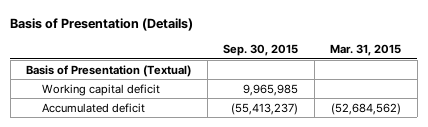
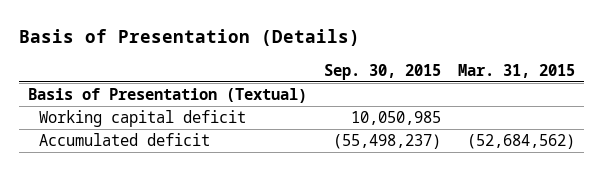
- Working capital deficit | 9,965,985 |
- Accumulated deficit | (55,413,237) | (52,684,562)
+ Working capital deficit | 10,050,985 |
+ Accumulated deficit | (55,498,237) | (52,684,562)

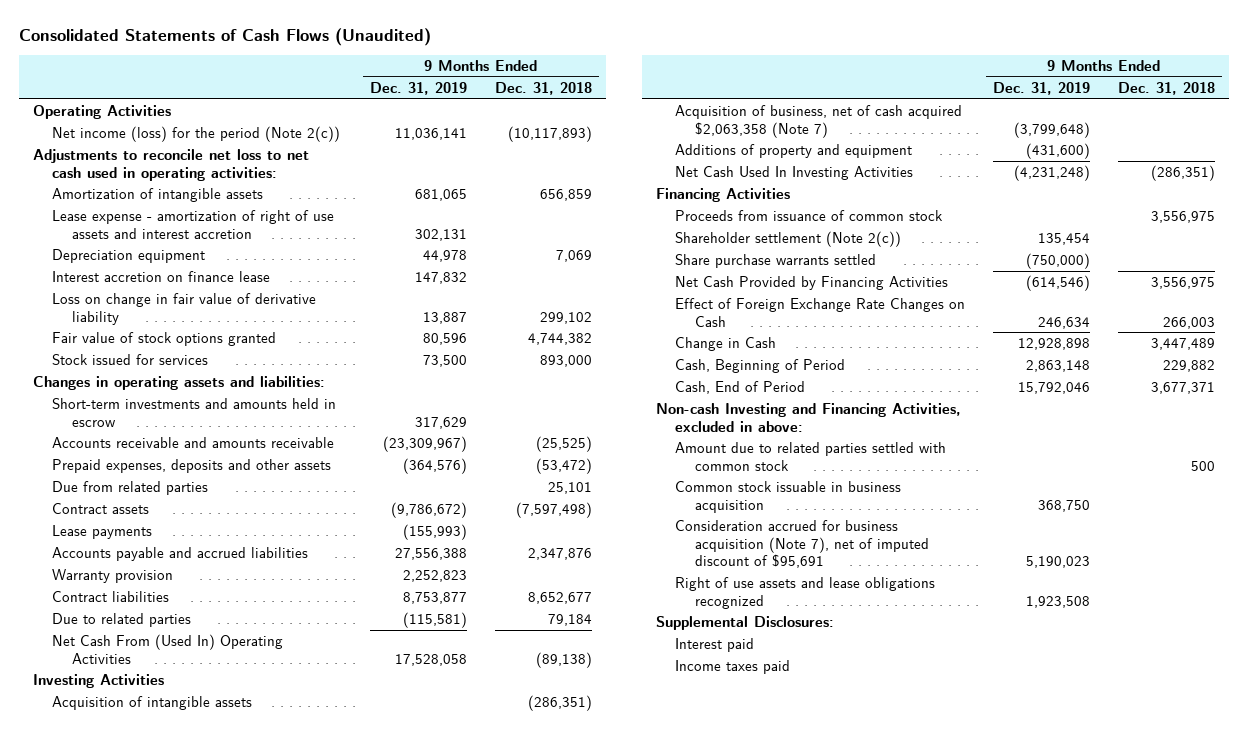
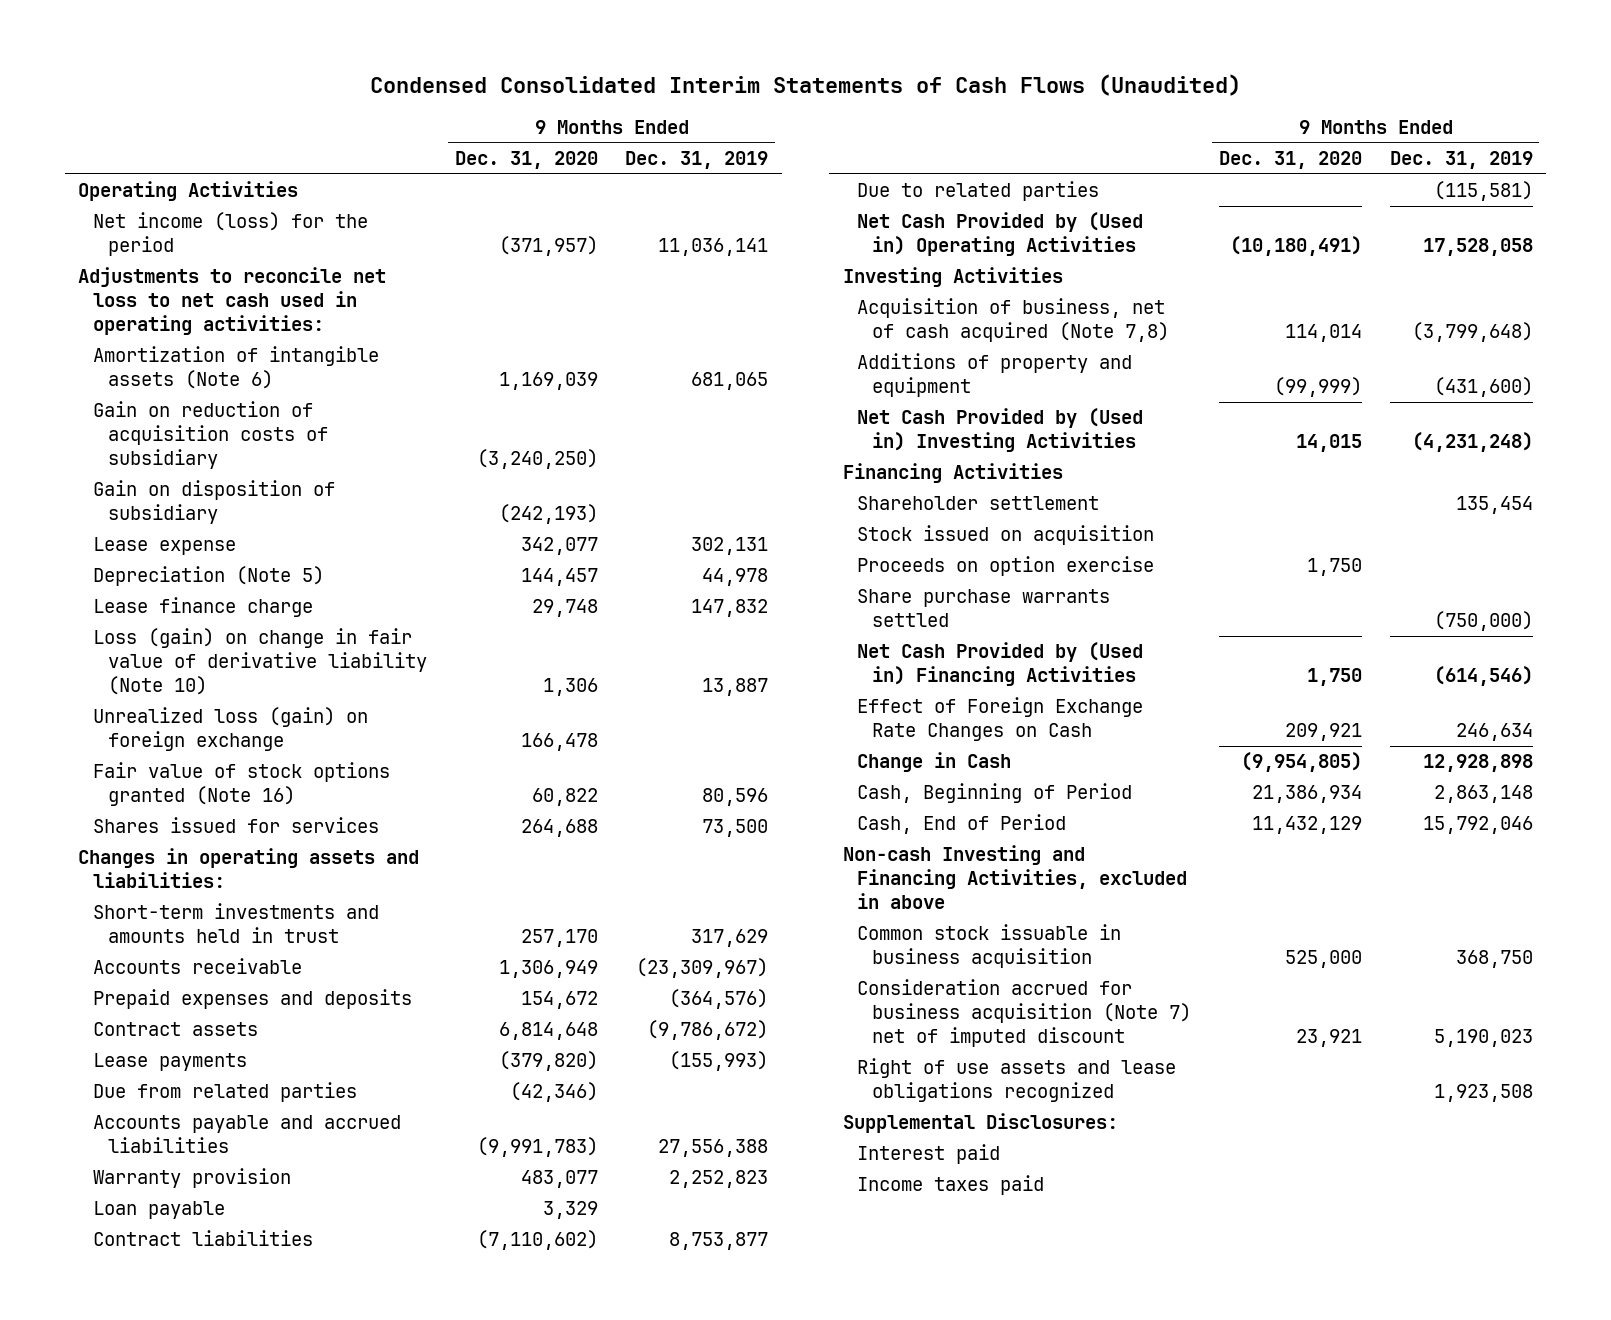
- Consolidated Statements of Cash Flows (Unaudited)
+ Condensed Consolidated Interim Statements of Cash Flows (Unaudited)
- | 9 Months Ended Dec. 31, 2019 | 9 Months Ended Dec. 31, 2018
+ | 9 Months Ended Dec. 31, 2020 | 9 Months Ended Dec. 31, 2019
- Net income (loss) for the period (Note 2(c)) | 11,036,141 | (10,117,893)
+ Net income (loss) for the period | (371,957) | 11,036,141
- Amortization of intangible assets | 681,065 | 656,859
- Lease expense - amortization of right of use assets and interest accretion | 302,131 |
- Depreciation equipment | 44,978 | 7,069
- Interest accretion on finance lease | 147,832 |
- Loss on change in fair value of derivative liability | 13,887 | 299,102
- Fair value of stock options granted | 80,596 | 4,744,382
- Stock issued for services | 73,500 | 893,000
+ Amortization of intangible assets (Note 6) | 1,169,039 | 681,065
+ Gain on reduction of acquisition costs of subsidiary | (3,240,250) |
+ Gain on disposition of subsidiary | (242,193) |
+ Lease expense | 342,077 | 302,131
+ Depreciation (Note 5) | 144,457 | 44,978
+ Lease finance charge | 29,748 | 147,832
+ Loss (gain) on change in fair value of derivative liability (Note 10) | 1,306 | 13,887
+ Unrealized loss (gain) on foreign exchange | 166,478 |
+ Fair value of stock options granted (Note 16) | 60,822 | 80,596
+ Shares issued for services | 264,688 | 73,500
- Short-term investments and amounts held in escrow | 317,629 |
- Accounts receivable and amounts receivable | (23,309,967) | (25,525)
- Prepaid expenses, deposits and other assets | (364,576) | (53,472)
+ Short-term investments and amounts held in trust | 257,170 | 317,629
+ Accounts receivable | 1,306,949 | (23,309,967)
+ Prepaid expenses and deposits | 154,672 | (364,576)
moved down: Due from related parties | (42,346) |
+ Loan payable | 3,329 |
- Net Cash From (Used In) Operating Activities | 17,528,058 | (89,138)
+ Net Cash Provided by (Used in) Operating Activities | (10,180,491) | 17,528,058
- Acquisition of intangible assets | | (286,351)
- Acquisition of business, net of cash acquired $2,063,358 (Note 7) | (3,799,648) |
+ Acquisition of business, net of cash acquired (Note 7,8) | 114,014 | (3,799,648)
- Net Cash Used In Investing Activities | (4,231,248) | (286,351)
+ Net Cash Provided by (Used in) Investing Activities | 14,015 | (4,231,248)
- Proceeds from issuance of common stock | | 3,556,975
- Shareholder settlement (Note 2(c)) | 135,454 |
+ Shareholder settlement | | 135,454
+ Stock issued on acquisition
+ Proceeds on option exercise | 1,750 |
- Net Cash Provided by Financing Activities | (614,546) | 3,556,975
+ Net Cash Provided by (Used in) Financing Activities | 1,750 | (614,546)
- Non-cash Investing and Financing Activities, excluded in above:
- Amount due to related parties settled with common stock | | 500
+ Non-cash Investing and Financing Activities, excluded in above
- Consideration accrued for business acquisition (Note 7), net of imputed discount of $95,691 | 5,190,023 |
+ Consideration accrued for business acquisition (Note 7) net of imputed discount | 23,921 | 5,190,023

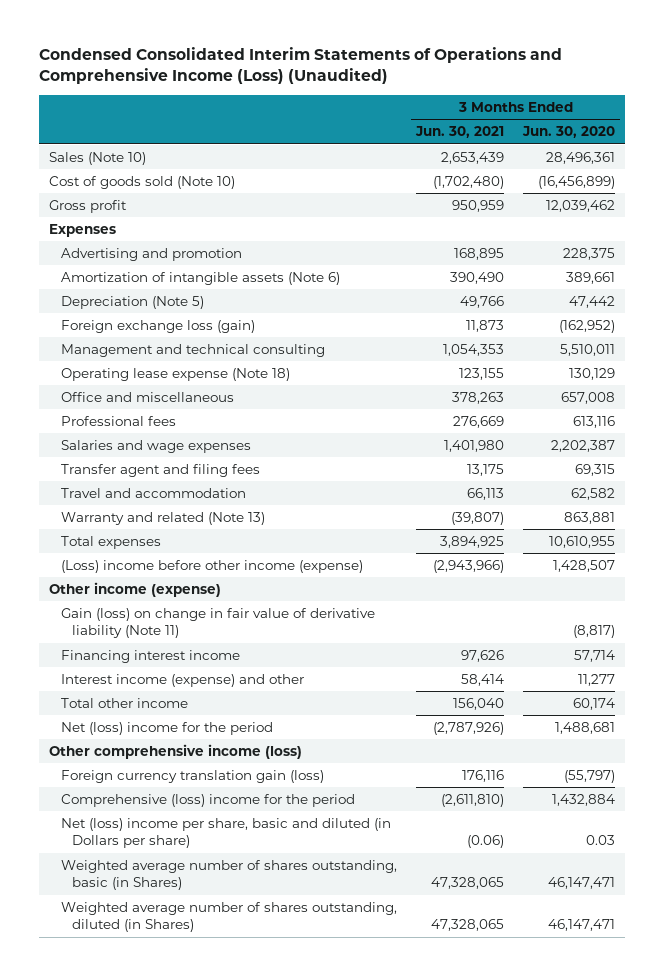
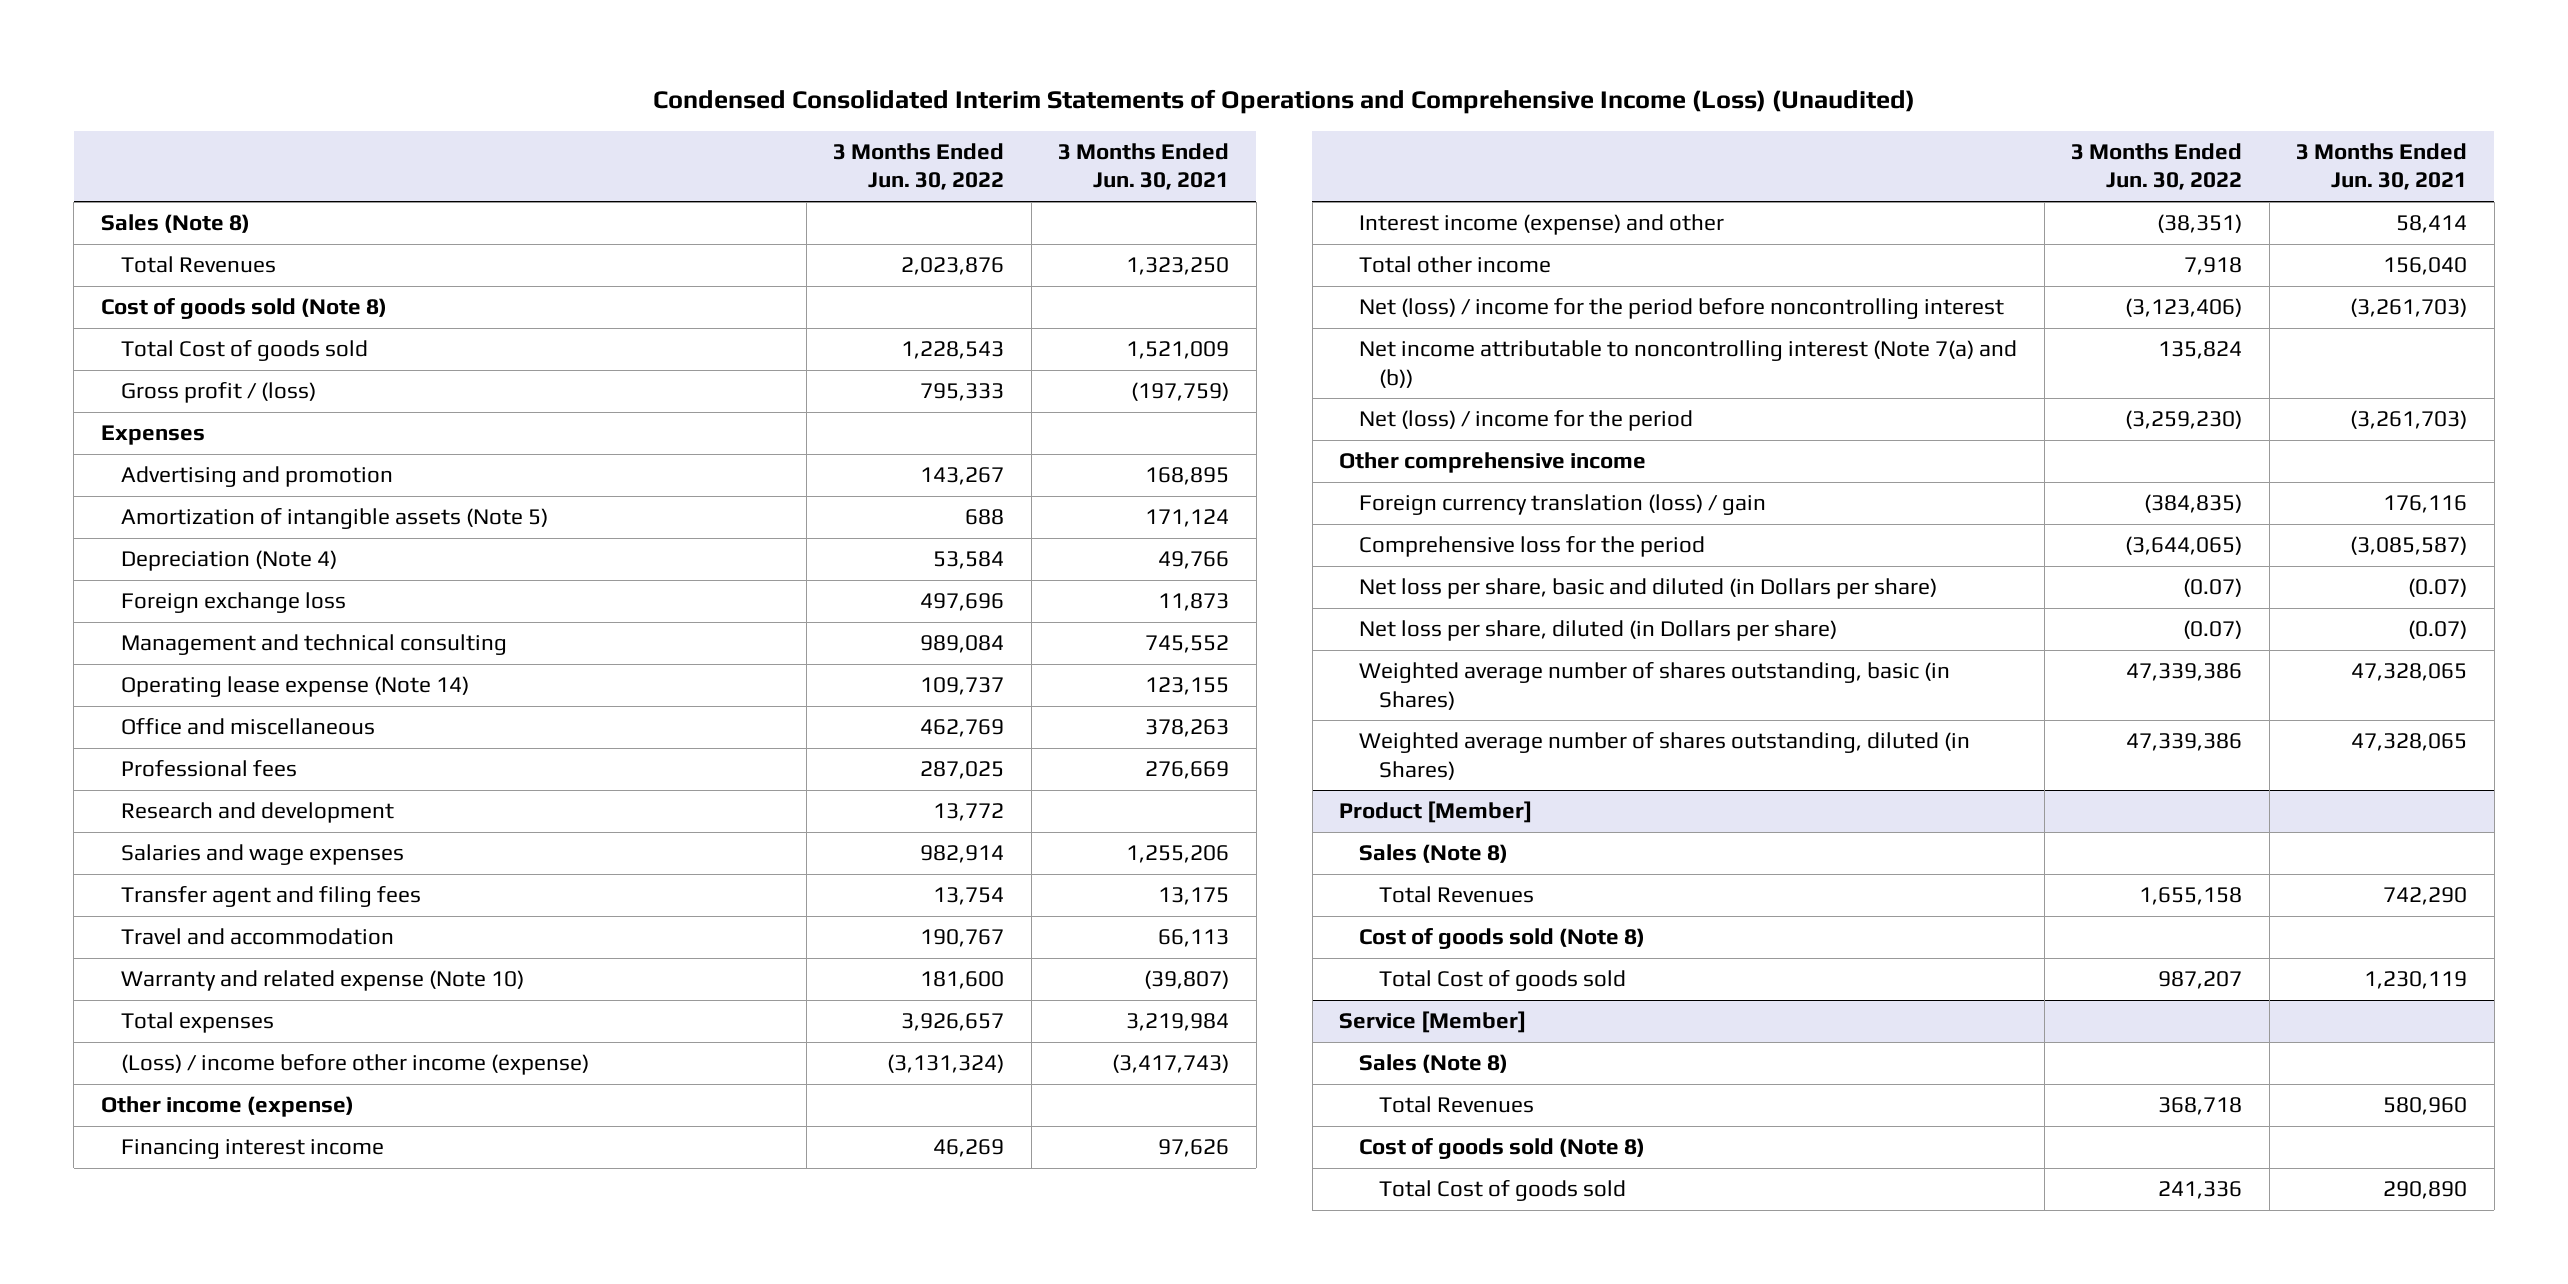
- | 3 Months Ended Jun. 30, 2021 | 3 Months Ended Jun. 30, 2020
+ | 3 Months Ended Jun. 30, 2022 | 3 Months Ended Jun. 30, 2021
- Sales (Note 10) | 2,653,439 | 28,496,361
- Cost of goods sold (Note 10) | (1,702,480) | (16,456,899)
- Gross profit | 950,959 | 12,039,462
+ Sales (Note 8)
+ Total Revenues | 2,023,876 | 1,323,250
+ Cost of goods sold (Note 8)
+ Total Cost of goods sold | 1,228,543 | 1,521,009
+ Gross profit / (loss) | 795,333 | (197,759)
- Amortization of intangible assets (Note 6) | 390,490 | 389,661
- Depreciation (Note 5) | 49,766 | 47,442
- Foreign exchange loss (gain) | 11,873 | (162,952)
- Management and technical consulting | 1,054,353 | 5,510,011
- Operating lease expense (Note 18) | 123,155 | 130,129
+ Amortization of intangible assets (Note 5) | 688 | 171,124
+ Depreciation (Note 4) | 53,584 | 49,766
+ Foreign exchange loss | 497,696 | 11,873
+ Management and technical consulting | 989,084 | 745,552
+ Operating lease expense (Note 14) | 109,737 | 123,155
- Salaries and wage expenses | 1,401,980 | 2,202,387
+ Research and development | 13,772 |
+ Salaries and wage expenses | 982,914 | 1,255,206
- Warranty and related (Note 13) | (39,807) | 863,881
- Total expenses | 3,894,925 | 10,610,955
- (Loss) income before other income (expense) | (2,943,966) | 1,428,507
+ Warranty and related expense (Note 10) | 181,600 | (39,807)
+ Total expenses | 3,926,657 | 3,219,984
+ (Loss) / income before other income (expense) | (3,131,324) | (3,417,743)
- Gain (loss) on change in fair value of derivative liability (Note 11) | | (8,817)
- Net (loss) income for the period | (2,787,926) | 1,488,681
- Other comprehensive income (loss)
- Foreign currency translation gain (loss) | 176,116 | (55,797)
- Comprehensive (loss) income for the period | (2,611,810) | 1,432,884
- Net (loss) income per share, basic and diluted (in Dollars per share) | (0.06) | 0.03
+ Net (loss) / income for the period before noncontrolling interest | (3,123,406) | (3,261,703)
+ Net income attributable to noncontrolling interest (Note 7(a) and (b)) | 135,824 |
+ Net (loss) / income for the period | (3,259,230) | (3,261,703)
+ Other comprehensive income
+ Foreign currency translation (loss) / gain | (384,835) | 176,116
+ Comprehensive loss for the period | (3,644,065) | (3,085,587)
+ Net loss per share, basic and diluted (in Dollars per share) | (0.07) | (0.07)
+ Net loss per share, diluted (in Dollars per share) | (0.07) | (0.07)
+ Product [Member]
+ Sales (Note 8)
+ Total Revenues | 1,655,158 | 742,290
+ Cost of goods sold (Note 8)
+ Total Cost of goods sold | 987,207 | 1,230,119
+ Service [Member]
+ Sales (Note 8)
+ Total Revenues | 368,718 | 580,960
+ Cost of goods sold (Note 8)
+ Total Cost of goods sold | 241,336 | 290,890

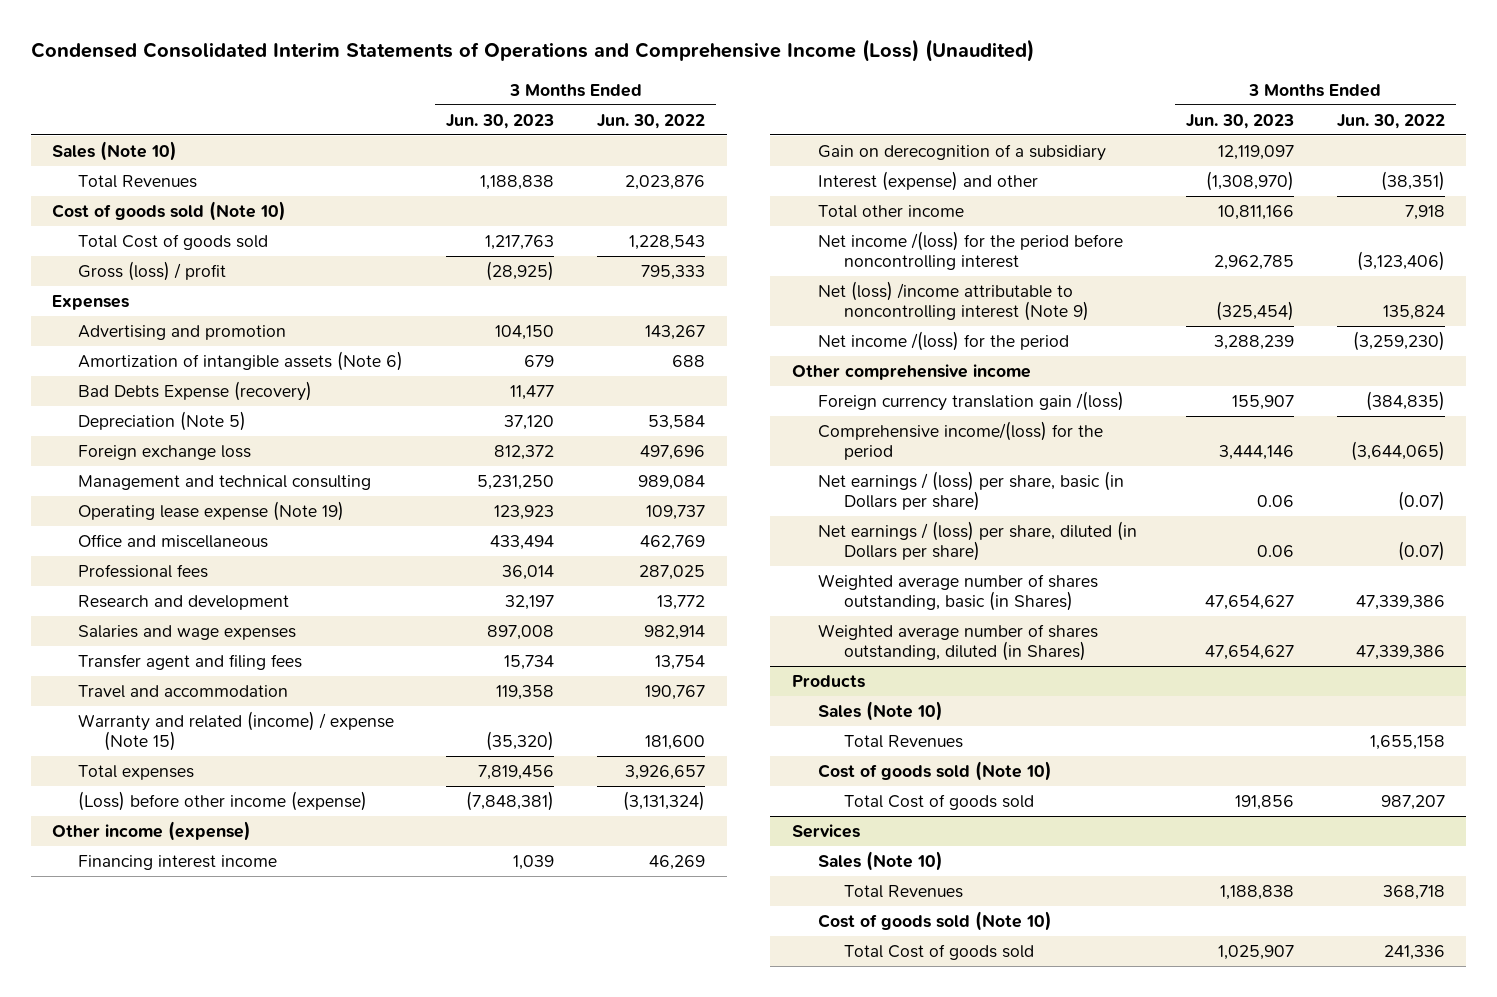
- | 3 Months Ended Jun. 30, 2022 | 3 Months Ended Jun. 30, 2021
+ | 3 Months Ended Jun. 30, 2023 | 3 Months Ended Jun. 30, 2022
- Sales (Note 8)
+ Sales (Note 10)
- Cost of goods sold (Note 8)
+ Cost of goods sold (Note 10)
- Gross profit / (loss) | 795,333 | (197,759)
+ Gross (loss) / profit | (28,925) | 795,333
- Amortization of intangible assets (Note 5) | 688 | 171,124
- Depreciation (Note 4) | 53,584 | 49,766
+ Amortization of intangible assets (Note 6) | 679 | 688
+ Bad Debts Expense (recovery) | 11,477 |
+ Depreciation (Note 5) | 37,120 | 53,584
- Operating lease expense (Note 14) | 109,737 | 123,155
+ Operating lease expense (Note 19) | 123,923 | 109,737
- Warranty and related expense (Note 10) | 181,600 | (39,807)
+ Warranty and related (income) / expense (Note 15) | (35,320) | 181,600
- (Loss) / income before other income (expense) | (3,131,324) | (3,417,743)
+ (Loss) before other income (expense) | (7,848,381) | (3,131,324)
- Interest income (expense) and other | (38,351) | 58,414
+ Gain on derecognition of a subsidiary | 12,119,097 |
+ Interest (expense) and other | (1,308,970) | (38,351)
- Net (loss) / income for the period before noncontrolling interest | (3,123,406) | (3,261,703)
- Net income attributable to noncontrolling interest (Note 7(a) and (b)) | 135,824 |
- Net (loss) / income for the period | (3,259,230) | (3,261,703)
+ Net income /(loss) for the period before noncontrolling interest | 2,962,785 | (3,123,406)
+ Net (loss) /income attributable to noncontrolling interest (Note 9) | (325,454) | 135,824
+ Net income /(loss) for the period | 3,288,239 | (3,259,230)
- Foreign currency translation (loss) / gain | (384,835) | 176,116
- Comprehensive loss for the period | (3,644,065) | (3,085,587)
- Net loss per share, basic and diluted (in Dollars per share) | (0.07) | (0.07)
- Net loss per share, diluted (in Dollars per share) | (0.07) | (0.07)
+ Foreign currency translation gain /(loss) | 155,907 | (384,835)
+ Comprehensive income/(loss) for the period | 3,444,146 | (3,644,065)
+ Net earnings / (loss) per share, basic (in Dollars per share) | 0.06 | (0.07)
+ Net earnings / (loss) per share, diluted (in Dollars per share) | 0.06 | (0.07)
- Product [Member]
- Sales (Note 8)
+ Products
+ Sales (Note 10)
- Cost of goods sold (Note 8)
+ Cost of goods sold (Note 10)
- Service [Member]
- Sales (Note 8)
+ Services
+ Sales (Note 10)
- Cost of goods sold (Note 8)
+ Cost of goods sold (Note 10)

